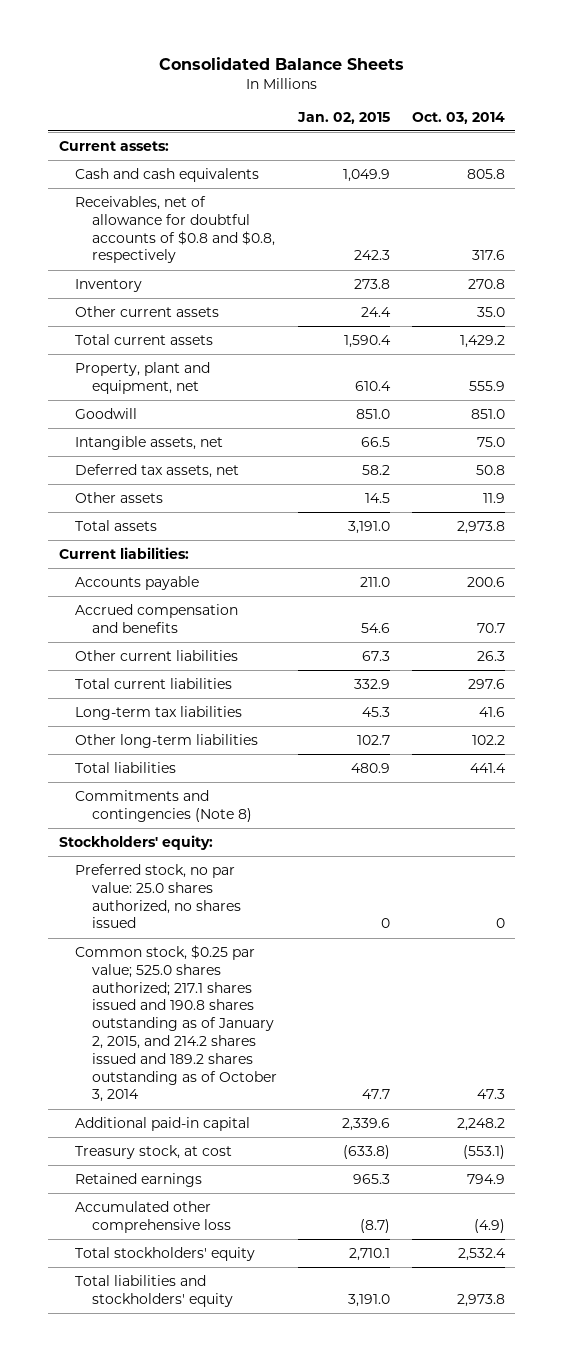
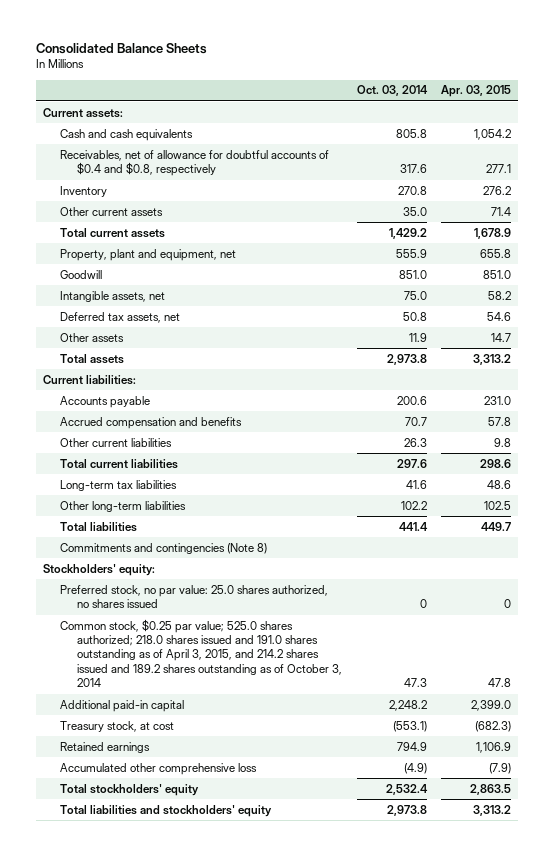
- | Jan. 02, 2015 | Oct. 03, 2014
+ | Oct. 03, 2014 | Apr. 03, 2015
- Receivables, net of allowance for doubtful accounts of $0.8 and $0.8, respectively | 242.3 | 317.6
+ Receivables, net of allowance for doubtful accounts of $0.4 and $0.8, respectively | 317.6 | 277.1
- Common stock, $0.25 par value; 525.0 shares authorized; 217.1 shares issued and 190.8 shares outstanding as of January 2, 2015, and 214.2 shares issued and 189.2 shares outstanding as of October 3, 2014 | 47.7 | 47.3
+ Common stock, $0.25 par value; 525.0 shares authorized; 218.0 shares issued and 191.0 shares outstanding as of April 3, 2015, and 214.2 shares issued and 189.2 shares outstanding as of October 3, 2014 | 47.3 | 47.8

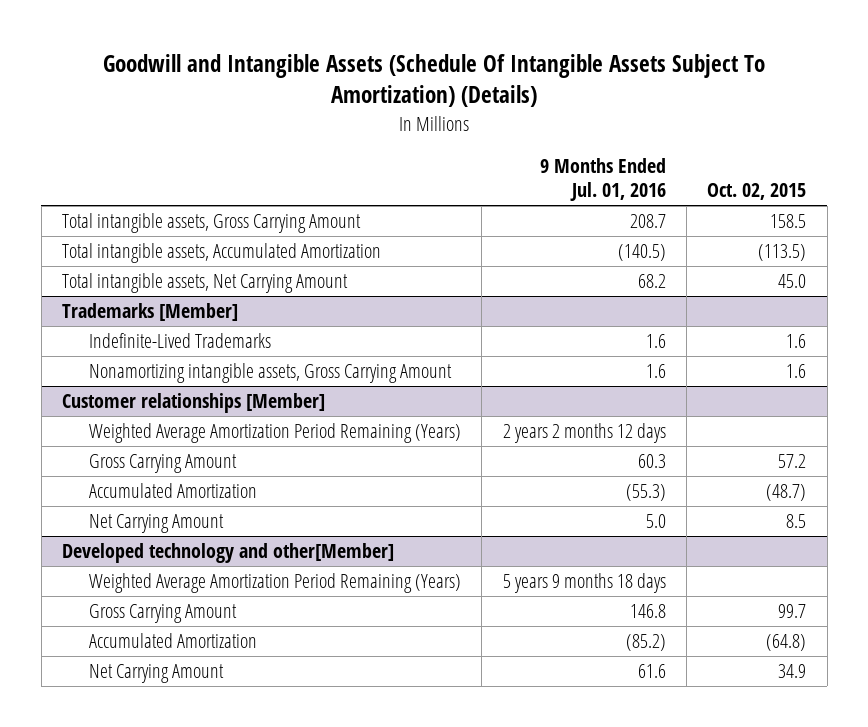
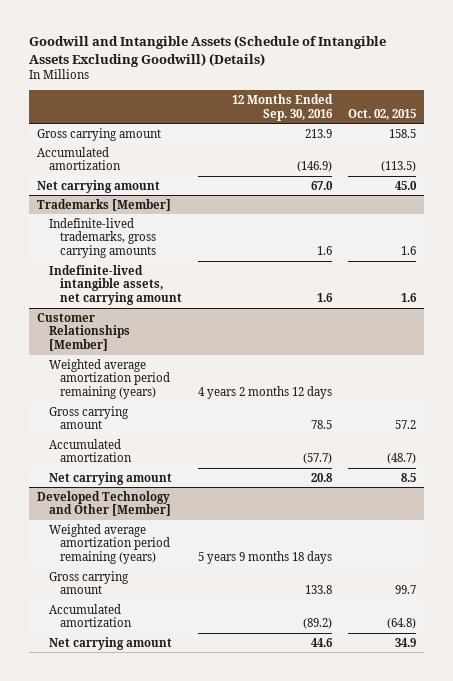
- Goodwill and Intangible Assets (Schedule Of Intangible Assets Subject To Amortization) (Details)
+ Goodwill and Intangible Assets (Schedule of Intangible Assets Excluding Goodwill) (Details)
- | 9 Months Ended Jul. 01, 2016 | Oct. 02, 2015
+ | 12 Months Ended Sep. 30, 2016 | Oct. 02, 2015
- Total intangible assets, Gross Carrying Amount | 208.7 | 158.5
- Total intangible assets, Accumulated Amortization | (140.5) | (113.5)
- Total intangible assets, Net Carrying Amount | 68.2 | 45.0
+ Gross carrying amount | 213.9 | 158.5
+ Accumulated amortization | (146.9) | (113.5)
+ Net carrying amount | 67.0 | 45.0
@ Trademarks [Member]
- Indefinite-Lived Trademarks | 1.6 | 1.6
- Nonamortizing intangible assets, Gross Carrying Amount | 1.6 | 1.6
- Customer relationships [Member]
- Weighted Average Amortization Period Remaining (Years) | 2 years 2 months 12 days |
- Gross Carrying Amount | 60.3 | 57.2
- Accumulated Amortization | (55.3) | (48.7)
- Net Carrying Amount | 5.0 | 8.5
- Developed technology and other[Member]
- Weighted Average Amortization Period Remaining (Years) | 5 years 9 months 18 days |
- Gross Carrying Amount | 146.8 | 99.7
- Accumulated Amortization | (85.2) | (64.8)
- Net Carrying Amount | 61.6 | 34.9
@ Trademarks [Member]
+ Indefinite-lived trademarks, gross carrying amounts | 1.6 | 1.6
+ Indefinite-lived intangible assets, net carrying amount | 1.6 | 1.6
+ Customer Relationships [Member]
+ Weighted average amortization period remaining (years) | 4 years 2 months 12 days |
+ Gross carrying amount | 78.5 | 57.2
+ Accumulated amortization | (57.7) | (48.7)
+ Net carrying amount | 20.8 | 8.5
+ Developed Technology and Other [Member]
+ Weighted average amortization period remaining (years) | 5 years 9 months 18 days |
+ Gross carrying amount | 133.8 | 99.7
+ Accumulated amortization | (89.2) | (64.8)
+ Net carrying amount | 44.6 | 34.9

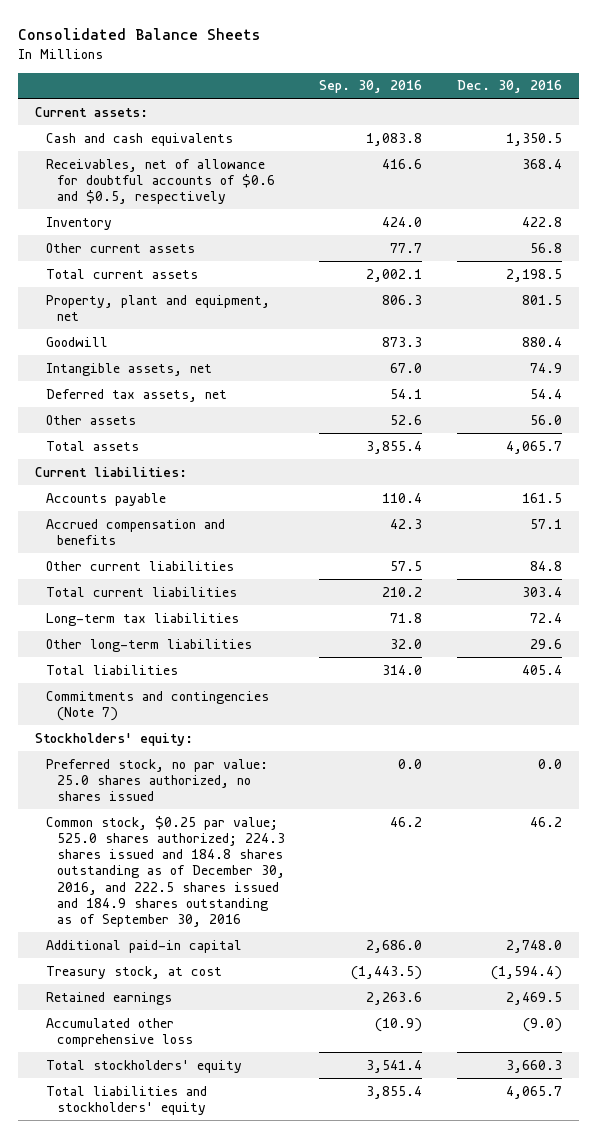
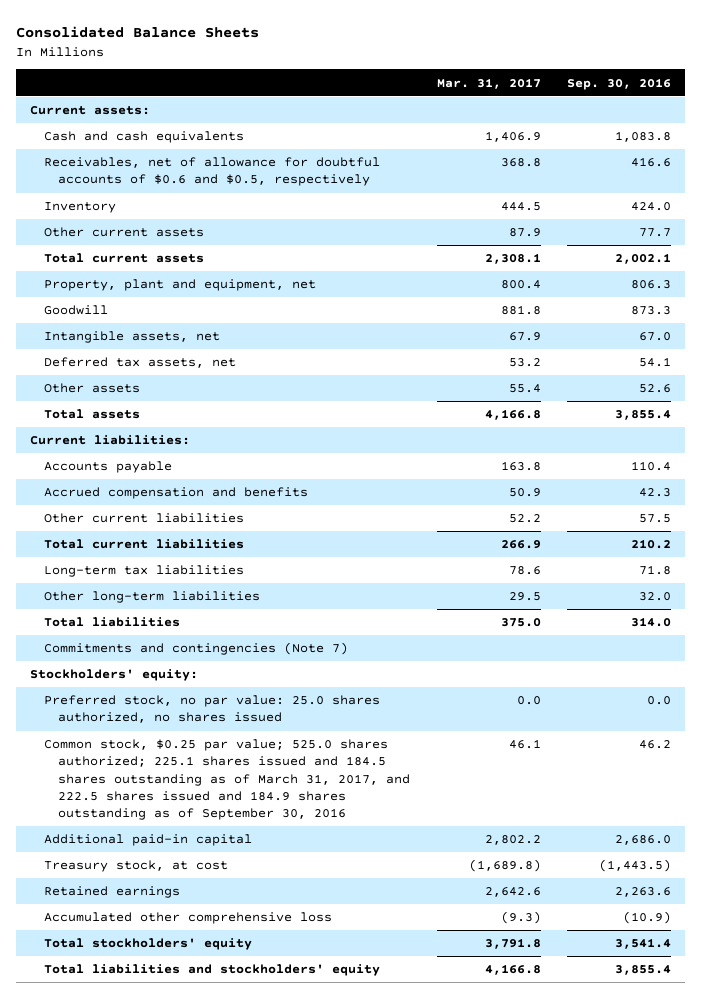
- | Sep. 30, 2016 | Dec. 30, 2016
+ | Mar. 31, 2017 | Sep. 30, 2016
- Common stock, $0.25 par value; 525.0 shares authorized; 224.3 shares issued and 184.8 shares outstanding as of December 30, 2016, and 222.5 shares issued and 184.9 shares outstanding as of September 30, 2016 | 46.2 | 46.2
+ Common stock, $0.25 par value; 525.0 shares authorized; 225.1 shares issued and 184.5 shares outstanding as of March 31, 2017, and 222.5 shares issued and 184.9 shares outstanding as of September 30, 2016 | 46.1 | 46.2

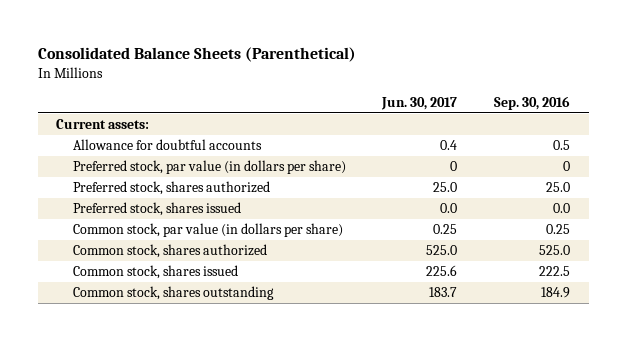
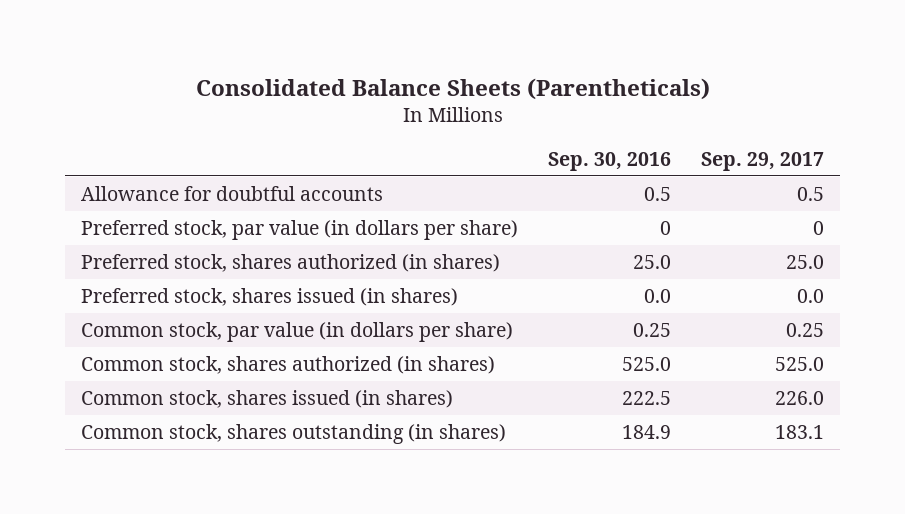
- Consolidated Balance Sheets (Parenthetical)
+ Consolidated Balance Sheets (Parentheticals)
- | Jun. 30, 2017 | Sep. 30, 2016
+ | Sep. 30, 2016 | Sep. 29, 2017
- Current assets:
- Preferred stock, shares authorized | 25.0 | 25.0
- Preferred stock, shares issued | 0.0 | 0.0
+ Preferred stock, shares authorized (in shares) | 25.0 | 25.0
+ Preferred stock, shares issued (in shares) | 0.0 | 0.0
- Common stock, shares authorized | 525.0 | 525.0
- Common stock, shares issued | 225.6 | 222.5
- Common stock, shares outstanding | 183.7 | 184.9
+ Common stock, shares authorized (in shares) | 525.0 | 525.0
+ Common stock, shares issued (in shares) | 222.5 | 226.0
+ Common stock, shares outstanding (in shares) | 184.9 | 183.1

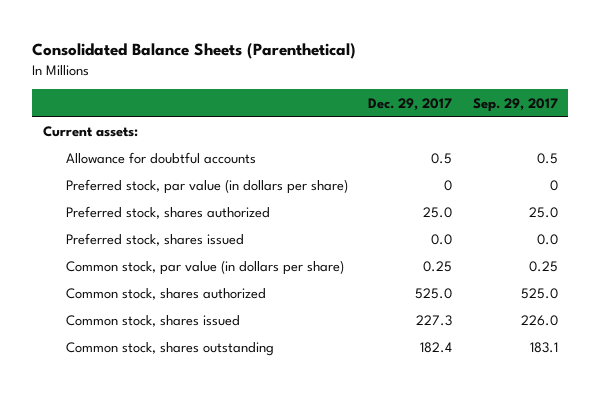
- Consolidated Balance Sheets (Parentheticals)
+ Consolidated Balance Sheets (Parenthetical)
- | Sep. 30, 2016 | Sep. 29, 2017
+ | Dec. 29, 2017 | Sep. 29, 2017
+ Current assets:
- Preferred stock, shares authorized (in shares) | 25.0 | 25.0
- Preferred stock, shares issued (in shares) | 0.0 | 0.0
+ Preferred stock, shares authorized | 25.0 | 25.0
+ Preferred stock, shares issued | 0.0 | 0.0
- Common stock, shares authorized (in shares) | 525.0 | 525.0
- Common stock, shares issued (in shares) | 222.5 | 226.0
- Common stock, shares outstanding (in shares) | 184.9 | 183.1
+ Common stock, shares authorized | 525.0 | 525.0
+ Common stock, shares issued | 227.3 | 226.0
+ Common stock, shares outstanding | 182.4 | 183.1

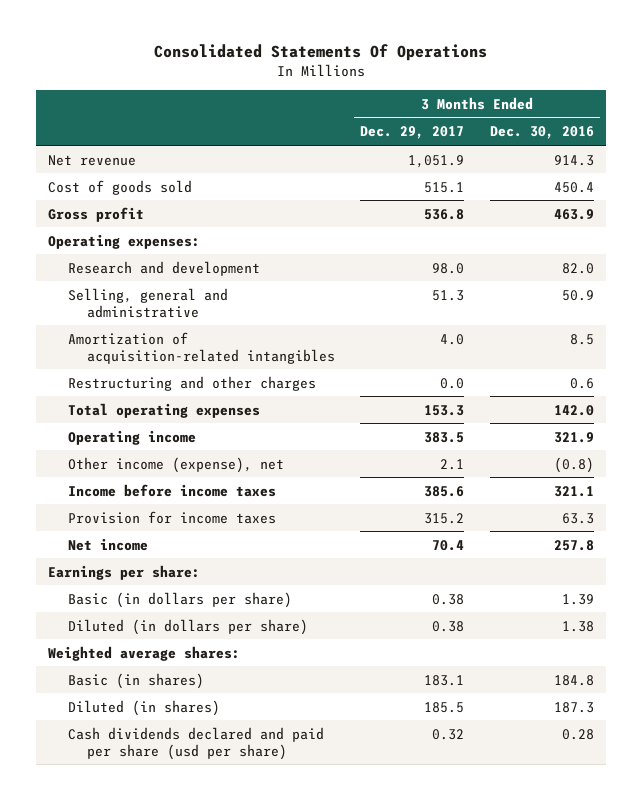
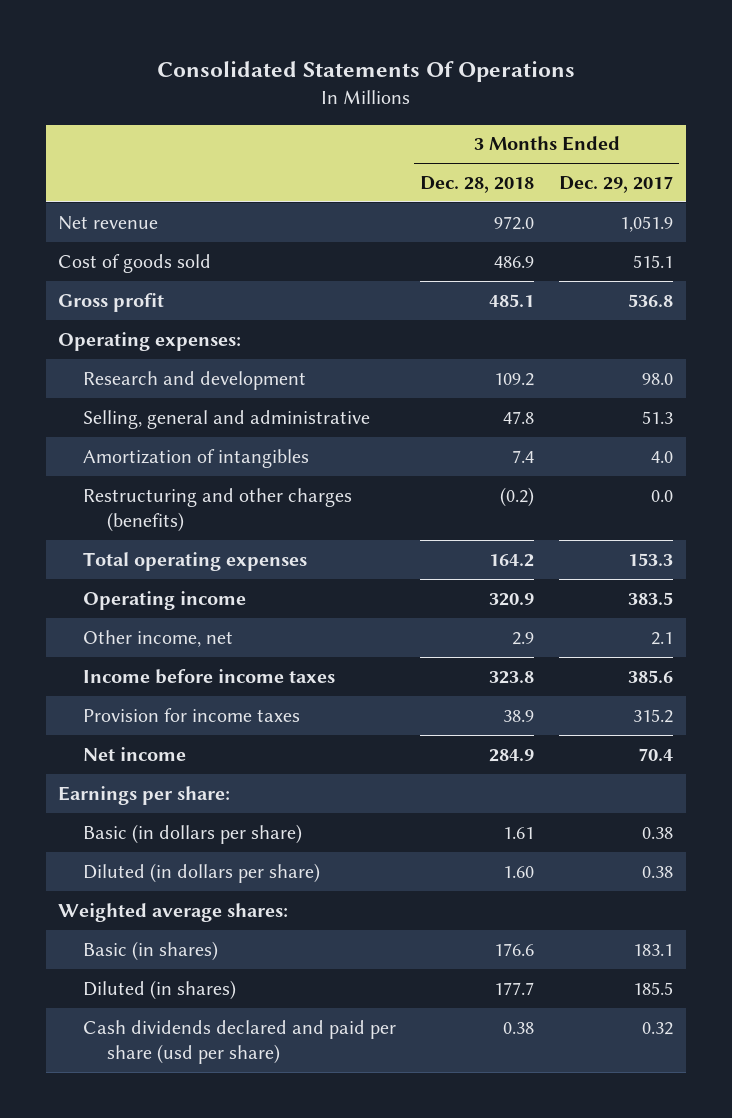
- | 3 Months Ended Dec. 29, 2017 | 3 Months Ended Dec. 30, 2016
+ | 3 Months Ended Dec. 28, 2018 | 3 Months Ended Dec. 29, 2017
- Amortization of acquisition-related intangibles | 4.0 | 8.5
- Restructuring and other charges | 0.0 | 0.6
+ Amortization of intangibles | 7.4 | 4.0
+ Restructuring and other charges (benefits) | (0.2) | 0.0
- Other income (expense), net | 2.1 | (0.8)
+ Other income, net | 2.9 | 2.1

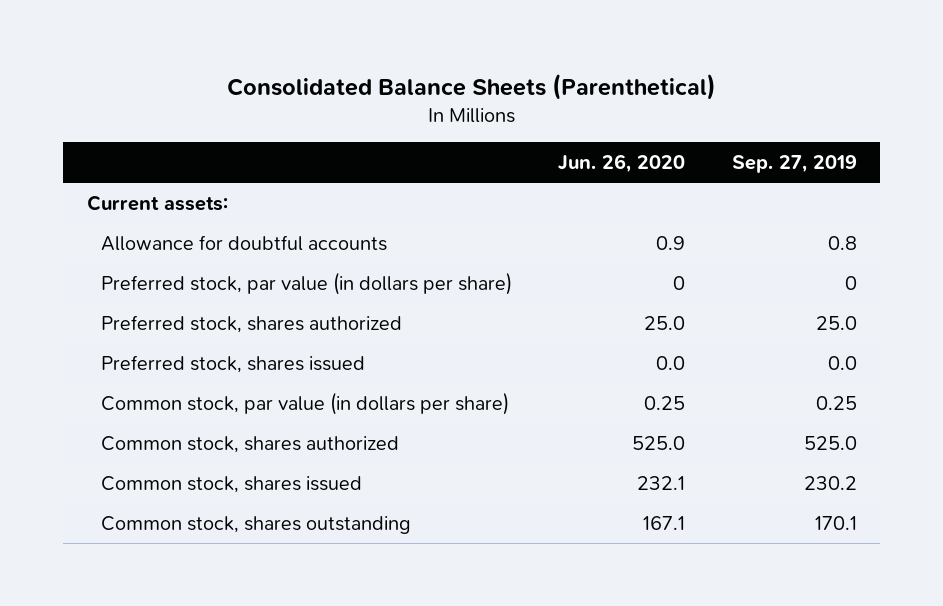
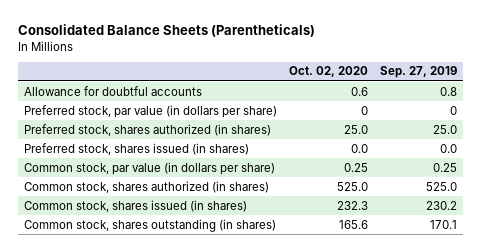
- Consolidated Balance Sheets (Parenthetical)
+ Consolidated Balance Sheets (Parentheticals)
- | Jun. 26, 2020 | Sep. 27, 2019
+ | Oct. 02, 2020 | Sep. 27, 2019
- Current assets:
- Preferred stock, shares authorized | 25.0 | 25.0
- Preferred stock, shares issued | 0.0 | 0.0
+ Preferred stock, shares authorized (in shares) | 25.0 | 25.0
+ Preferred stock, shares issued (in shares) | 0.0 | 0.0
- Common stock, shares authorized | 525.0 | 525.0
- Common stock, shares issued | 232.1 | 230.2
- Common stock, shares outstanding | 167.1 | 170.1
+ Common stock, shares authorized (in shares) | 525.0 | 525.0
+ Common stock, shares issued (in shares) | 232.3 | 230.2
+ Common stock, shares outstanding (in shares) | 165.6 | 170.1

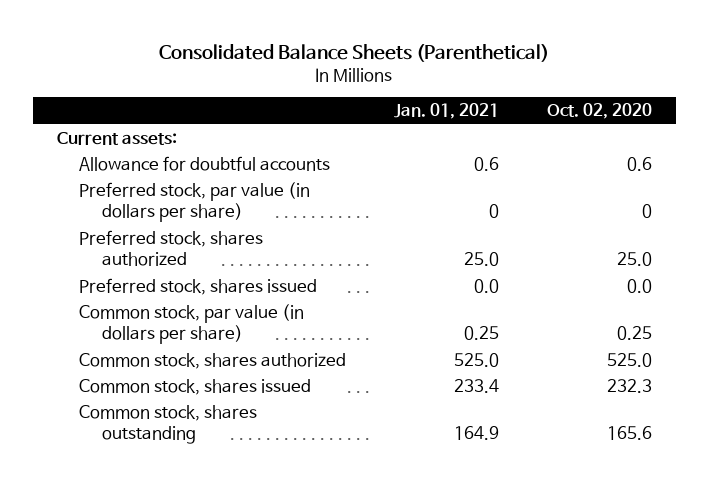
- Consolidated Balance Sheets (Parentheticals)
+ Consolidated Balance Sheets (Parenthetical)
- | Oct. 02, 2020 | Sep. 27, 2019
+ | Jan. 01, 2021 | Oct. 02, 2020
+ Current assets:
- Preferred stock, shares authorized (in shares) | 25.0 | 25.0
- Preferred stock, shares issued (in shares) | 0.0 | 0.0
+ Preferred stock, shares authorized | 25.0 | 25.0
+ Preferred stock, shares issued | 0.0 | 0.0
- Common stock, shares authorized (in shares) | 525.0 | 525.0
- Common stock, shares issued (in shares) | 232.3 | 230.2
- Common stock, shares outstanding (in shares) | 165.6 | 170.1
+ Common stock, shares authorized | 525.0 | 525.0
+ Common stock, shares issued | 233.4 | 232.3
+ Common stock, shares outstanding | 164.9 | 165.6

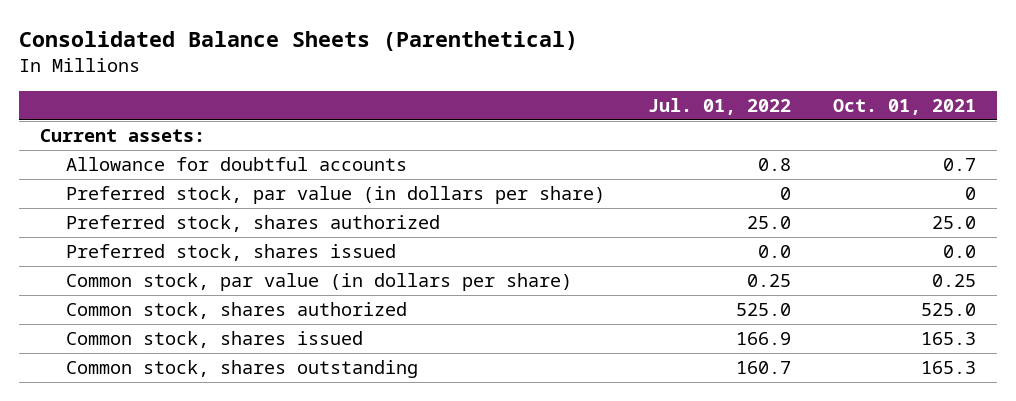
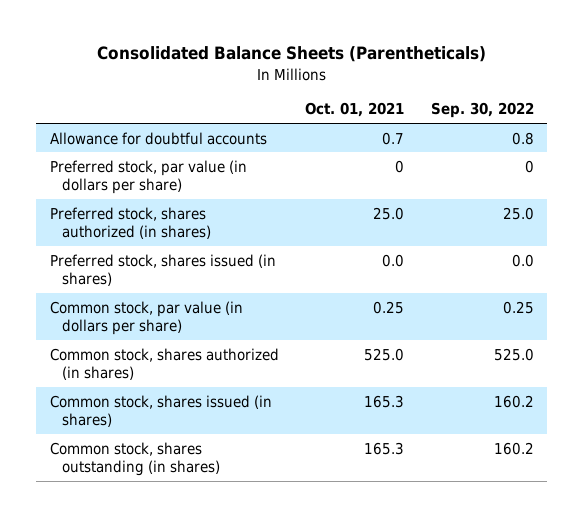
- Consolidated Balance Sheets (Parenthetical)
+ Consolidated Balance Sheets (Parentheticals)
- | Jul. 01, 2022 | Oct. 01, 2021
+ | Oct. 01, 2021 | Sep. 30, 2022
- Current assets:
- Preferred stock, shares authorized | 25.0 | 25.0
- Preferred stock, shares issued | 0.0 | 0.0
+ Preferred stock, shares authorized (in shares) | 25.0 | 25.0
+ Preferred stock, shares issued (in shares) | 0.0 | 0.0
- Common stock, shares authorized | 525.0 | 525.0
- Common stock, shares issued | 166.9 | 165.3
- Common stock, shares outstanding | 160.7 | 165.3
+ Common stock, shares authorized (in shares) | 525.0 | 525.0
+ Common stock, shares issued (in shares) | 165.3 | 160.2
+ Common stock, shares outstanding (in shares) | 165.3 | 160.2

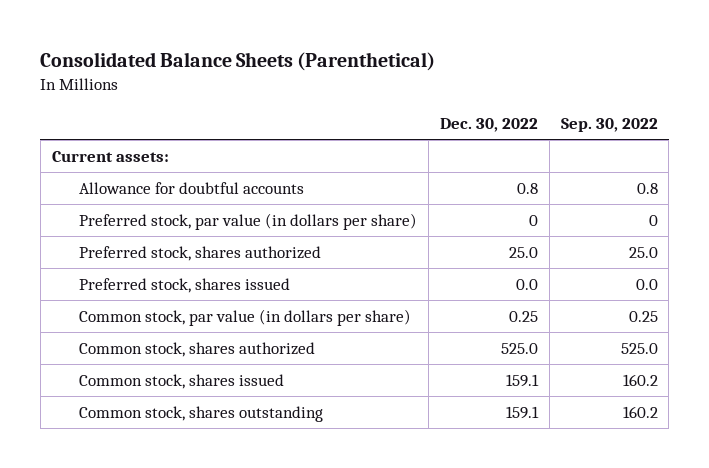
- Consolidated Balance Sheets (Parentheticals)
+ Consolidated Balance Sheets (Parenthetical)
- | Oct. 01, 2021 | Sep. 30, 2022
+ | Dec. 30, 2022 | Sep. 30, 2022
+ Current assets:
- Preferred stock, shares authorized (in shares) | 25.0 | 25.0
- Preferred stock, shares issued (in shares) | 0.0 | 0.0
+ Preferred stock, shares authorized | 25.0 | 25.0
+ Preferred stock, shares issued | 0.0 | 0.0
- Common stock, shares authorized (in shares) | 525.0 | 525.0
- Common stock, shares issued (in shares) | 165.3 | 160.2
- Common stock, shares outstanding (in shares) | 165.3 | 160.2
+ Common stock, shares authorized | 525.0 | 525.0
+ Common stock, shares issued | 159.1 | 160.2
+ Common stock, shares outstanding | 159.1 | 160.2

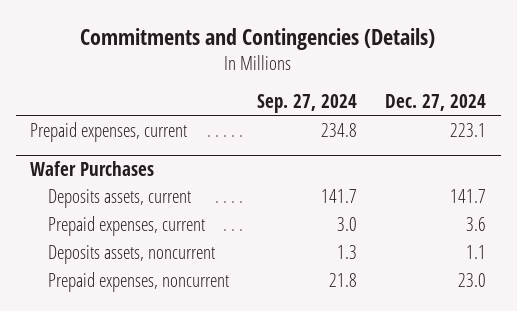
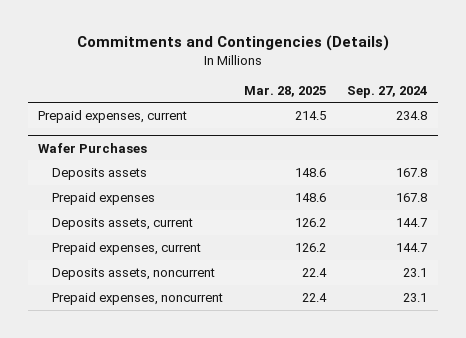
- | Sep. 27, 2024 | Dec. 27, 2024
+ | Mar. 28, 2025 | Sep. 27, 2024
@ Wafer Purchases
- Deposits assets, current | 141.7 | 141.7
- Prepaid expenses, current | 3.0 | 3.6
- Deposits assets, noncurrent | 1.3 | 1.1
- Prepaid expenses, noncurrent | 21.8 | 23.0
+ Deposits assets | 148.6 | 167.8
+ Prepaid expenses | 148.6 | 167.8
+ Deposits assets, current | 126.2 | 144.7
+ Prepaid expenses, current | 126.2 | 144.7
+ Deposits assets, noncurrent | 22.4 | 23.1
+ Prepaid expenses, noncurrent | 22.4 | 23.1

